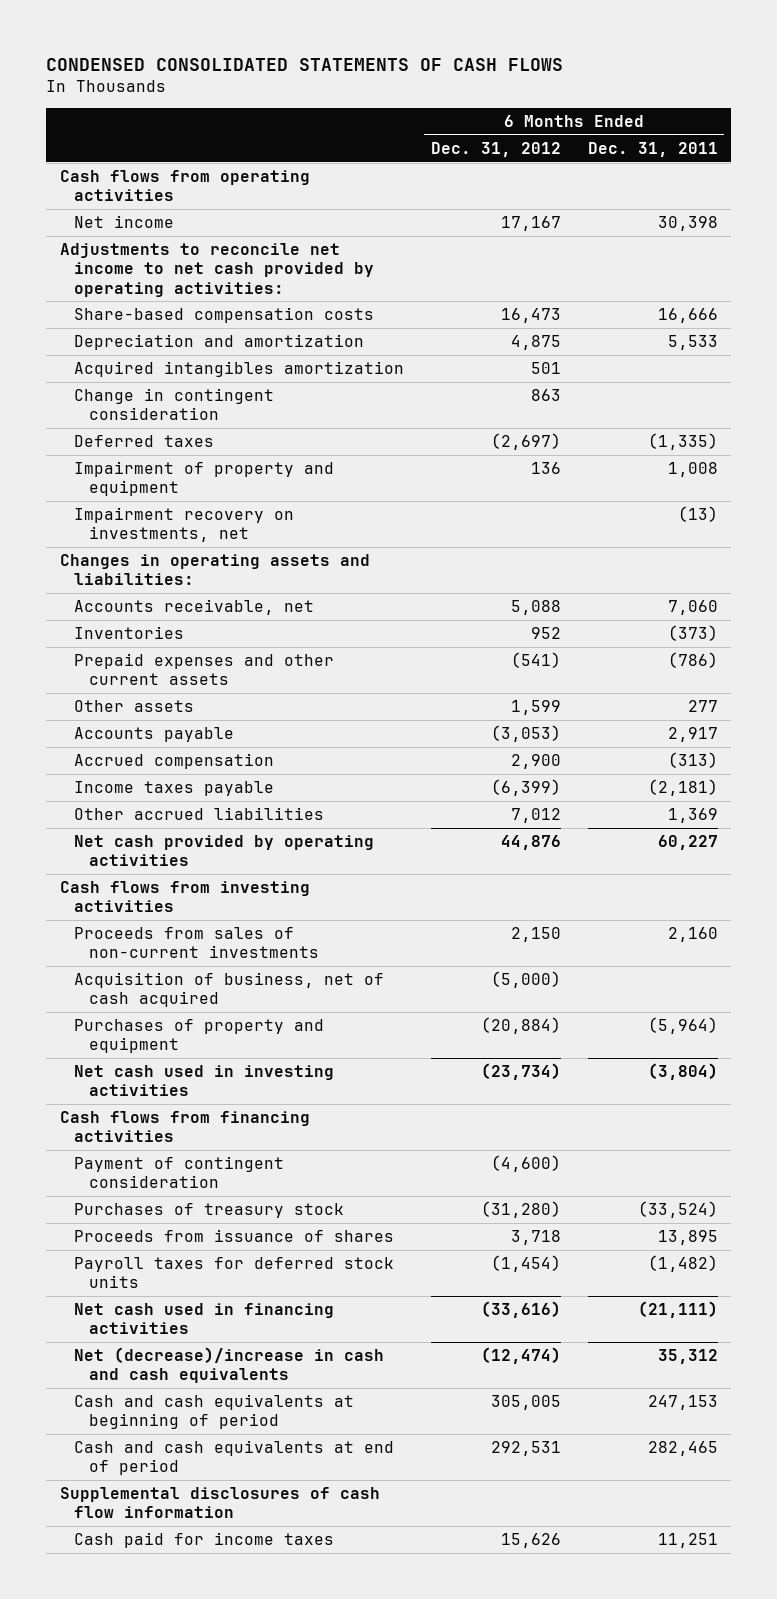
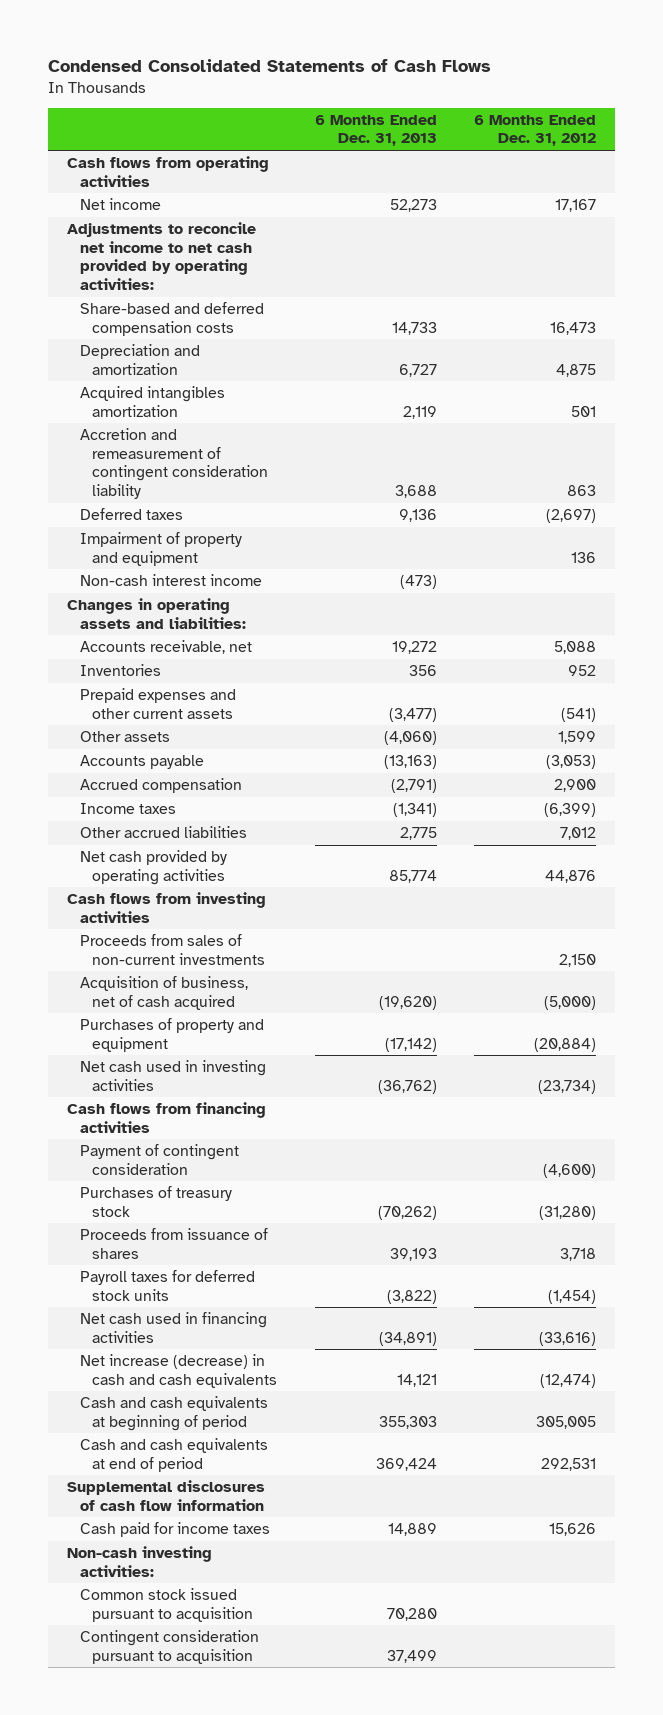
- CONDENSED CONSOLIDATED STATEMENTS OF CASH FLOWS
+ Condensed Consolidated Statements of Cash Flows
- | 6 Months Ended Dec. 31, 2012 | 6 Months Ended Dec. 31, 2011
+ | 6 Months Ended Dec. 31, 2013 | 6 Months Ended Dec. 31, 2012
- Share-based compensation costs | 16,473 | 16,666
+ Share-based and deferred compensation costs | 14,733 | 16,473
- Change in contingent consideration | 863 |
+ Accretion and remeasurement of contingent consideration liability | 3,688 | 863
- Impairment recovery on investments, net | | (13)
+ Non-cash interest income | (473) |
- Income taxes payable | (6,399) | (2,181)
+ Income taxes | (1,341) | (6,399)
- Net (decrease)/increase in cash and cash equivalents | (12,474) | 35,312
+ Net increase (decrease) in cash and cash equivalents | 14,121 | (12,474)
+ Non-cash investing activities:
+ Common stock issued pursuant to acquisition | 70,280 |
+ Contingent consideration pursuant to acquisition | 37,499 |

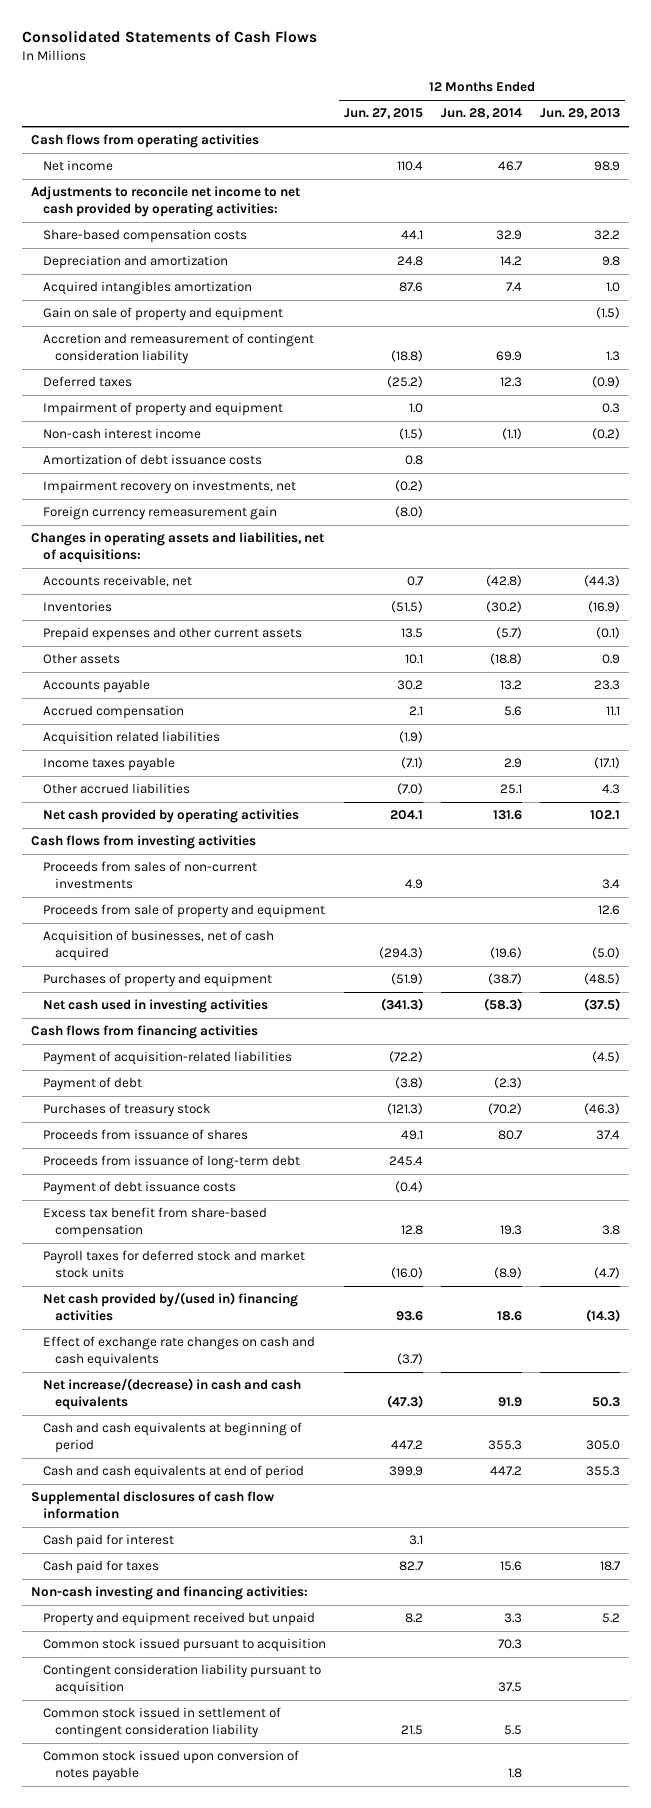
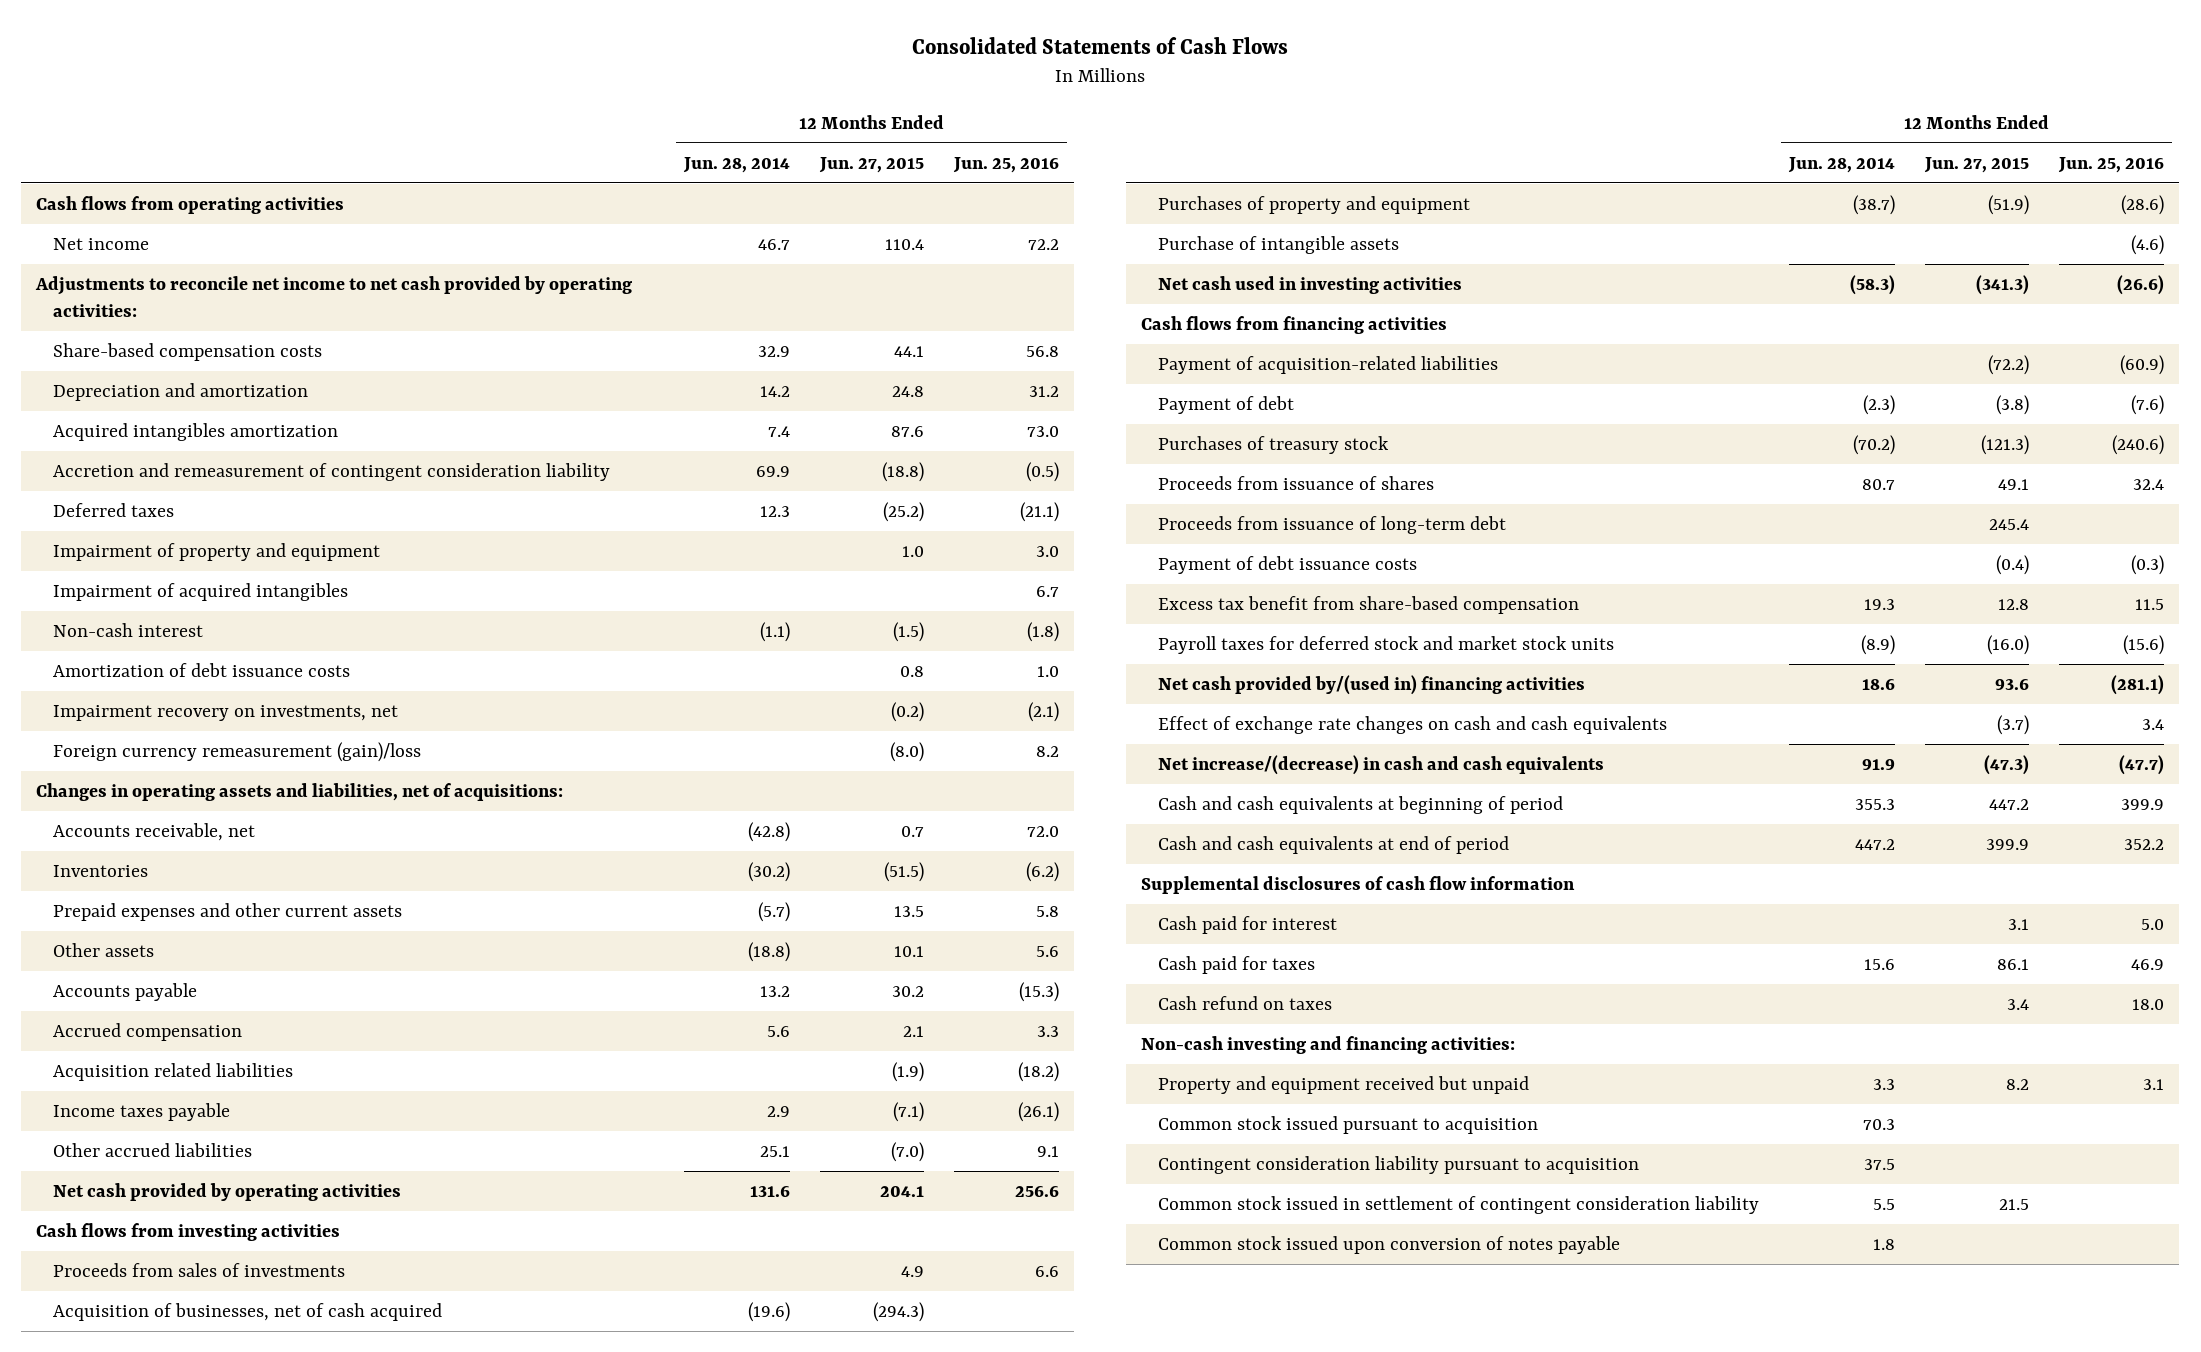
- | 12 Months Ended Jun. 27, 2015 | 12 Months Ended Jun. 28, 2014 | 12 Months Ended Jun. 29, 2013
+ | 12 Months Ended Jun. 28, 2014 | 12 Months Ended Jun. 27, 2015 | 12 Months Ended Jun. 25, 2016
- Gain on sale of property and equipment | | | (1.5)
- Non-cash interest income | (1.5) | (1.1) | (0.2)
+ Impairment of acquired intangibles | | | 6.7
+ Non-cash interest | (1.1) | (1.5) | (1.8)
- Foreign currency remeasurement gain | (8.0) | |
+ Foreign currency remeasurement (gain)/loss | | (8.0) | 8.2
- Proceeds from sales of non-current investments | 4.9 | | 3.4
- Proceeds from sale of property and equipment | | | 12.6
+ Proceeds from sales of investments | | 4.9 | 6.6
+ Purchase of intangible assets | | | (4.6)
- Cash paid for taxes | 82.7 | 15.6 | 18.7
+ Cash paid for taxes | 15.6 | 86.1 | 46.9
+ Cash refund on taxes | | 3.4 | 18.0

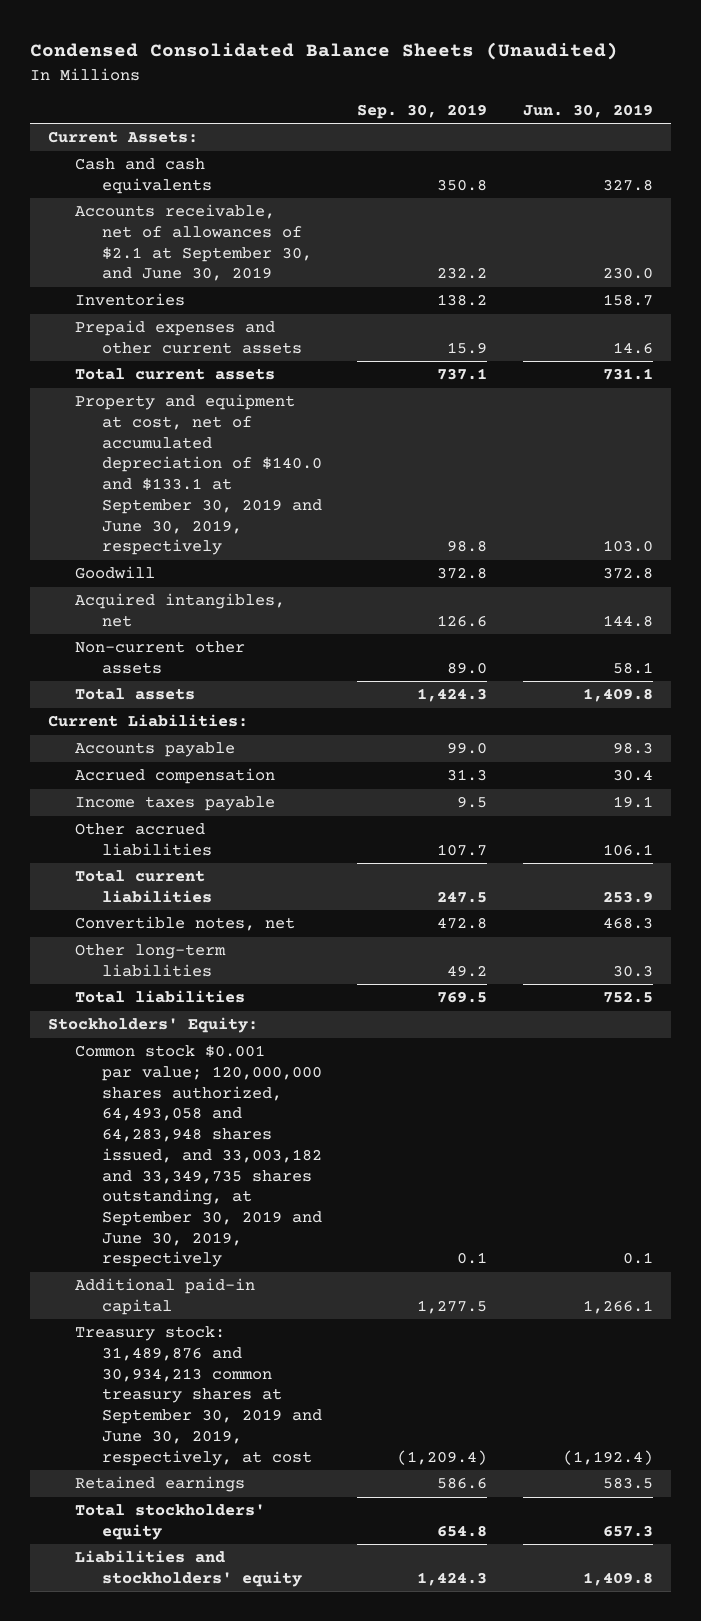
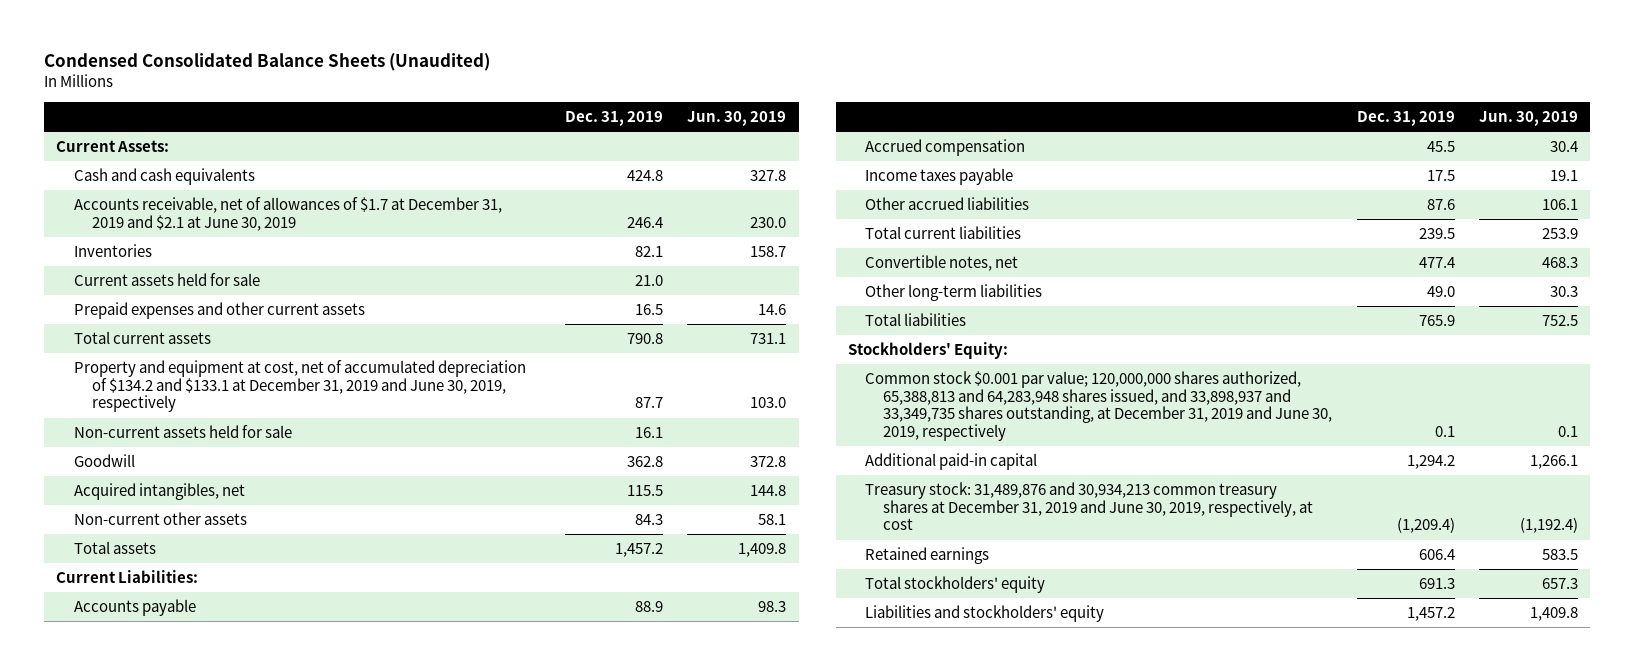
- | Sep. 30, 2019 | Jun. 30, 2019
+ | Dec. 31, 2019 | Jun. 30, 2019
- Accounts receivable, net of allowances of $2.1 at September 30, and June 30, 2019 | 232.2 | 230.0
+ Accounts receivable, net of allowances of $1.7 at December 31, 2019 and $2.1 at June 30, 2019 | 246.4 | 230.0
+ Current assets held for sale | 21.0 |
- Property and equipment at cost, net of accumulated depreciation of $140.0 and $133.1 at September 30, 2019 and June 30, 2019, respectively | 98.8 | 103.0
+ Property and equipment at cost, net of accumulated depreciation of $134.2 and $133.1 at December 31, 2019 and June 30, 2019, respectively | 87.7 | 103.0
+ Non-current assets held for sale | 16.1 |
- Common stock $0.001 par value; 120,000,000 shares authorized, 64,493,058 and 64,283,948 shares issued, and 33,003,182 and 33,349,735 shares outstanding, at September 30, 2019 and June 30, 2019, respectively | 0.1 | 0.1
+ Common stock $0.001 par value; 120,000,000 shares authorized, 65,388,813 and 64,283,948 shares issued, and 33,898,937 and 33,349,735 shares outstanding, at December 31, 2019 and June 30, 2019, respectively | 0.1 | 0.1
- Treasury stock: 31,489,876 and 30,934,213 common treasury shares at September 30, 2019 and June 30, 2019, respectively, at cost | (1,209.4) | (1,192.4)
+ Treasury stock: 31,489,876 and 30,934,213 common treasury shares at December 31, 2019 and June 30, 2019, respectively, at cost | (1,209.4) | (1,192.4)

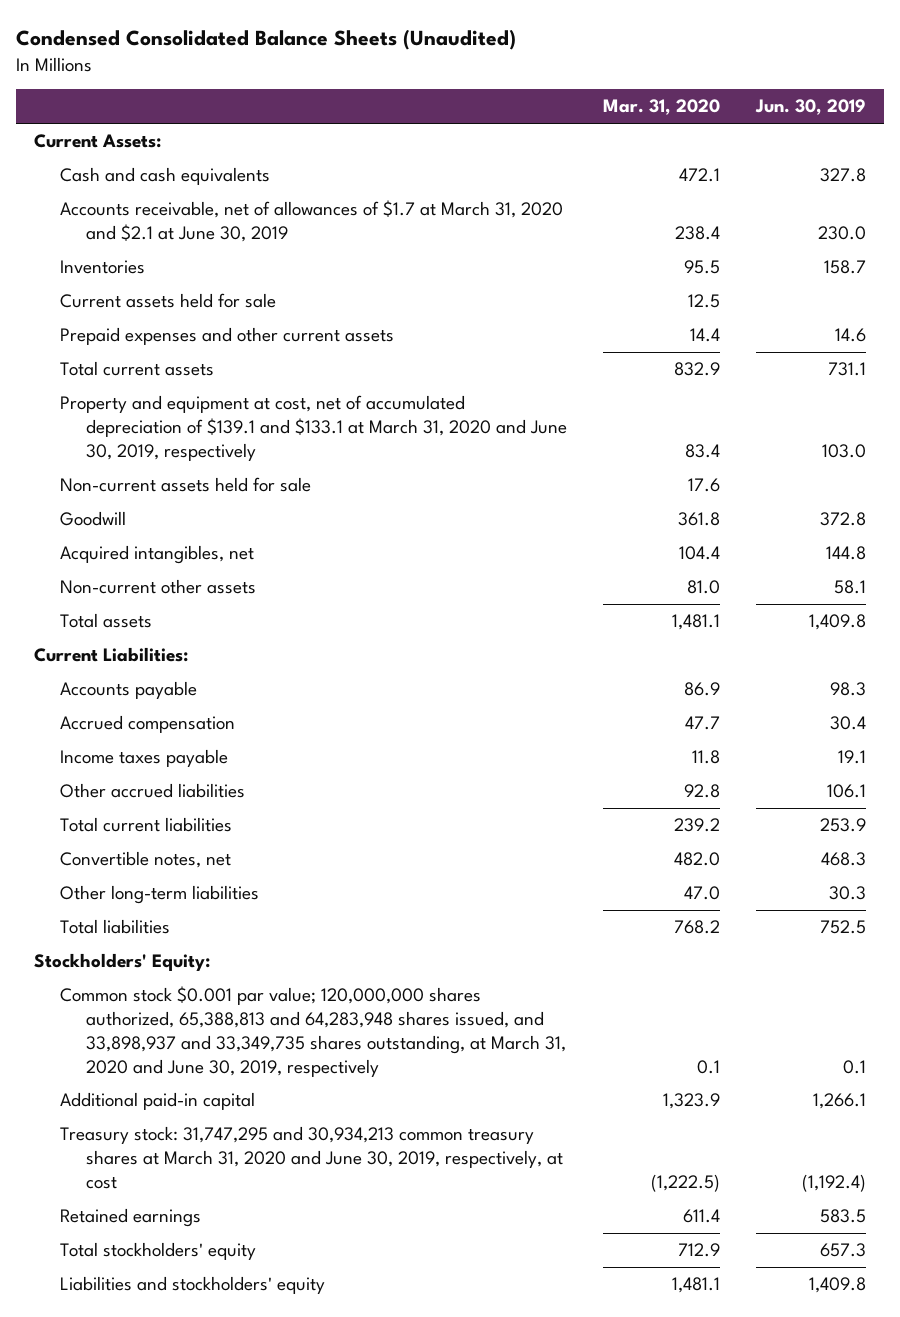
- | Dec. 31, 2019 | Jun. 30, 2019
+ | Mar. 31, 2020 | Jun. 30, 2019
- Accounts receivable, net of allowances of $1.7 at December 31, 2019 and $2.1 at June 30, 2019 | 246.4 | 230.0
+ Accounts receivable, net of allowances of $1.7 at March 31, 2020 and $2.1 at June 30, 2019 | 238.4 | 230.0
- Property and equipment at cost, net of accumulated depreciation of $134.2 and $133.1 at December 31, 2019 and June 30, 2019, respectively | 87.7 | 103.0
+ Property and equipment at cost, net of accumulated depreciation of $139.1 and $133.1 at March 31, 2020 and June 30, 2019, respectively | 83.4 | 103.0
- Common stock $0.001 par value; 120,000,000 shares authorized, 65,388,813 and 64,283,948 shares issued, and 33,898,937 and 33,349,735 shares outstanding, at December 31, 2019 and June 30, 2019, respectively | 0.1 | 0.1
+ Common stock $0.001 par value; 120,000,000 shares authorized, 65,388,813 and 64,283,948 shares issued, and 33,898,937 and 33,349,735 shares outstanding, at March 31, 2020 and June 30, 2019, respectively | 0.1 | 0.1
- Treasury stock: 31,489,876 and 30,934,213 common treasury shares at December 31, 2019 and June 30, 2019, respectively, at cost | (1,209.4) | (1,192.4)
+ Treasury stock: 31,747,295 and 30,934,213 common treasury shares at March 31, 2020 and June 30, 2019, respectively, at cost | (1,222.5) | (1,192.4)

